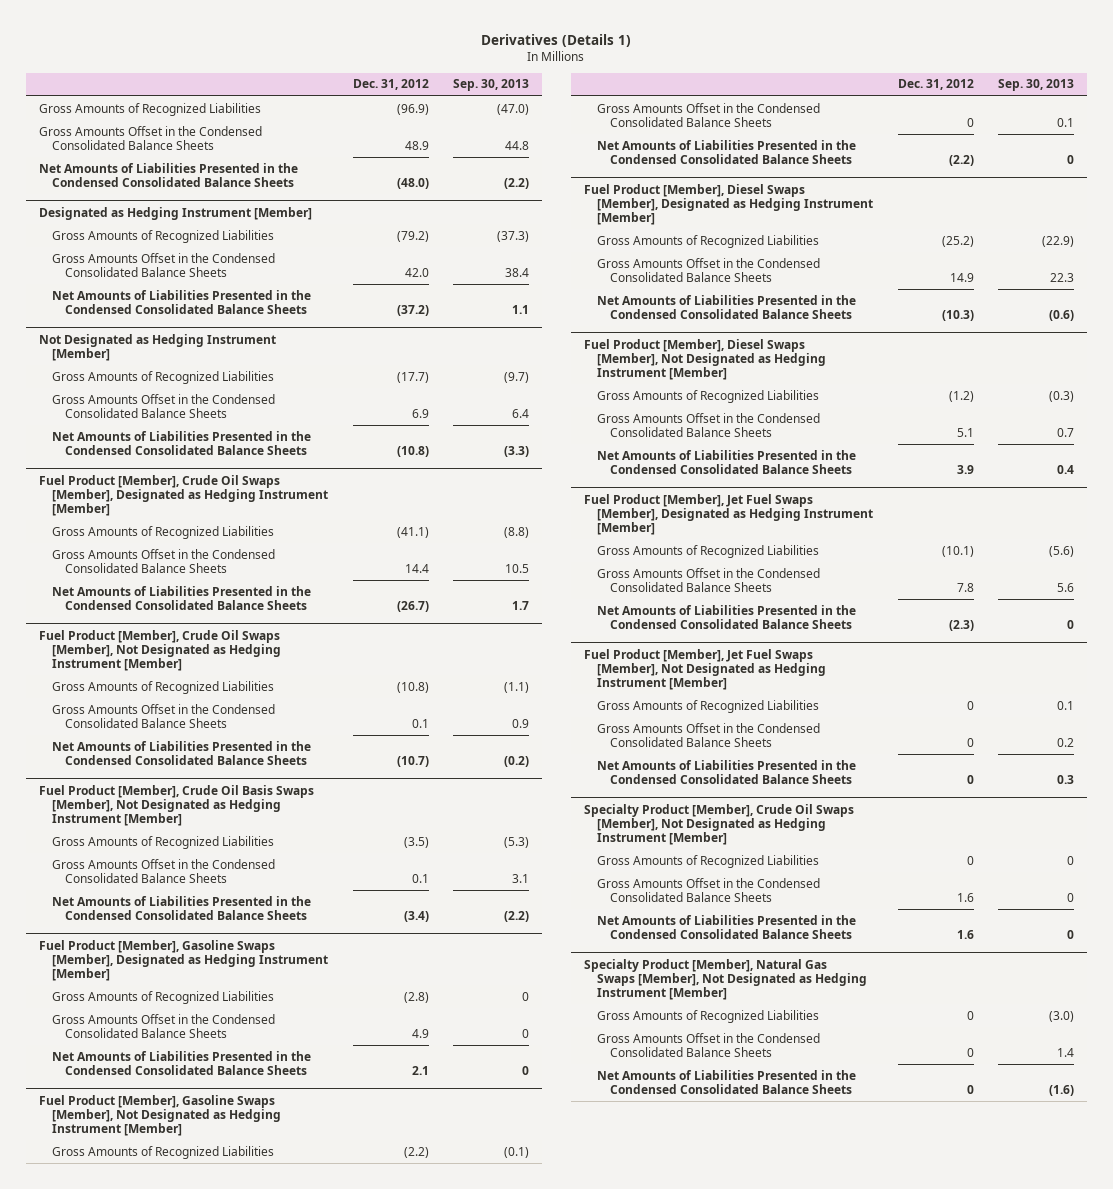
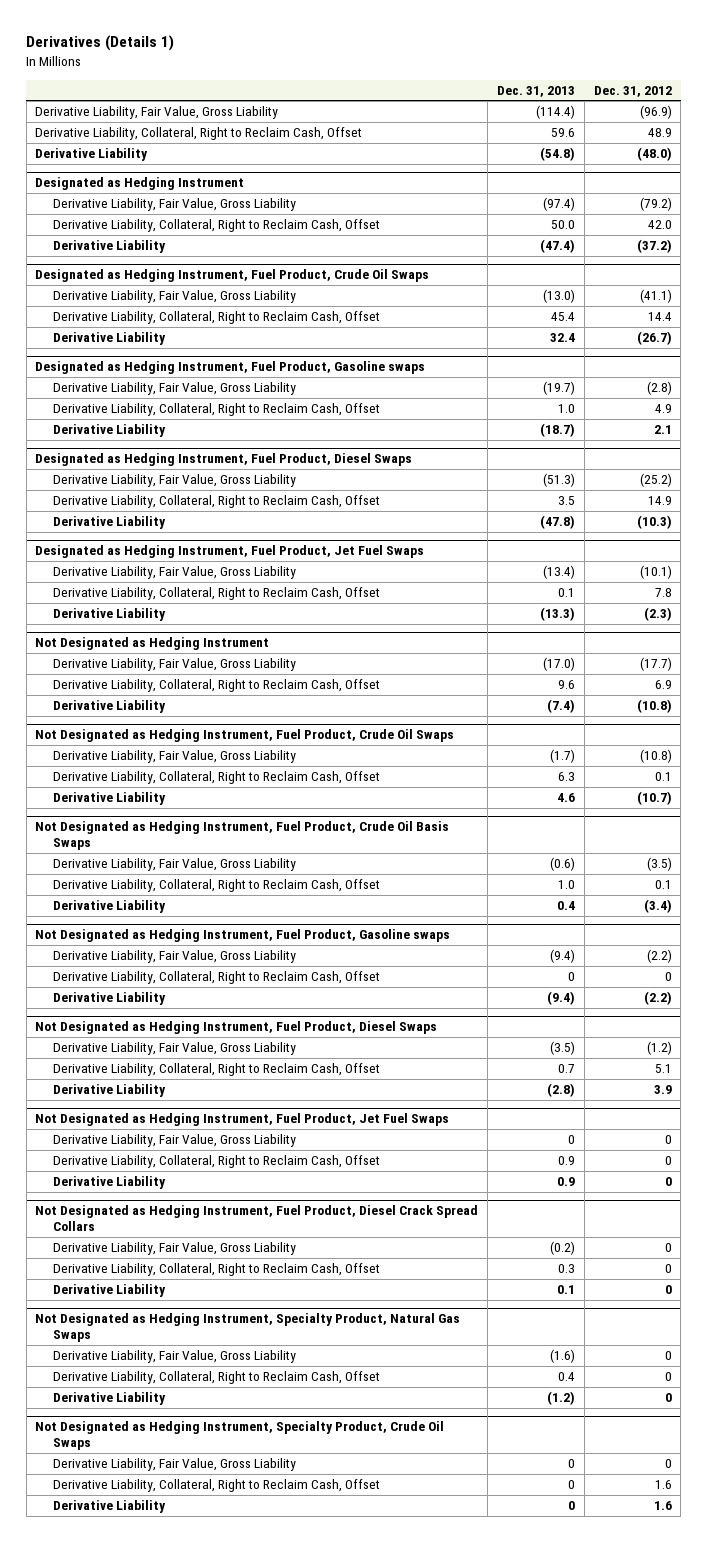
- | Dec. 31, 2012 | Sep. 30, 2013
+ | Dec. 31, 2013 | Dec. 31, 2012
- Gross Amounts of Recognized Liabilities | (96.9) | (47.0)
- Gross Amounts Offset in the Condensed Consolidated Balance Sheets | 48.9 | 44.8
- Net Amounts of Liabilities Presented in the Condensed Consolidated Balance Sheets | (48.0) | (2.2)
- Designated as Hedging Instrument [Member]
- Gross Amounts of Recognized Liabilities | (79.2) | (37.3)
- Gross Amounts Offset in the Condensed Consolidated Balance Sheets | 42.0 | 38.4
- Net Amounts of Liabilities Presented in the Condensed Consolidated Balance Sheets | (37.2) | 1.1
- Not Designated as Hedging Instrument [Member]
- Gross Amounts of Recognized Liabilities | (17.7) | (9.7)
- Gross Amounts Offset in the Condensed Consolidated Balance Sheets | 6.9 | 6.4
- Net Amounts of Liabilities Presented in the Condensed Consolidated Balance Sheets | (10.8) | (3.3)
- Fuel Product [Member], Crude Oil Swaps [Member], Designated as Hedging Instrument [Member]
- Gross Amounts of Recognized Liabilities | (41.1) | (8.8)
- Gross Amounts Offset in the Condensed Consolidated Balance Sheets | 14.4 | 10.5
- Net Amounts of Liabilities Presented in the Condensed Consolidated Balance Sheets | (26.7) | 1.7
- Fuel Product [Member], Crude Oil Swaps [Member], Not Designated as Hedging Instrument [Member]
- Gross Amounts of Recognized Liabilities | (10.8) | (1.1)
- Gross Amounts Offset in the Condensed Consolidated Balance Sheets | 0.1 | 0.9
- Net Amounts of Liabilities Presented in the Condensed Consolidated Balance Sheets | (10.7) | (0.2)
- Fuel Product [Member], Crude Oil Basis Swaps [Member], Not Designated as Hedging Instrument [Member]
- Gross Amounts of Recognized Liabilities | (3.5) | (5.3)
- Gross Amounts Offset in the Condensed Consolidated Balance Sheets | 0.1 | 3.1
- Net Amounts of Liabilities Presented in the Condensed Consolidated Balance Sheets | (3.4) | (2.2)
- Fuel Product [Member], Gasoline Swaps [Member], Designated as Hedging Instrument [Member]
- Gross Amounts of Recognized Liabilities | (2.8) | 0
- Gross Amounts Offset in the Condensed Consolidated Balance Sheets | 4.9 | 0
- Net Amounts of Liabilities Presented in the Condensed Consolidated Balance Sheets | 2.1 | 0
- Fuel Product [Member], Gasoline Swaps [Member], Not Designated as Hedging Instrument [Member]
- Gross Amounts of Recognized Liabilities | (2.2) | (0.1)
- Gross Amounts Offset in the Condensed Consolidated Balance Sheets | 0 | 0.1
- Net Amounts of Liabilities Presented in the Condensed Consolidated Balance Sheets | (2.2) | 0
- Fuel Product [Member], Diesel Swaps [Member], Designated as Hedging Instrument [Member]
- Gross Amounts of Recognized Liabilities | (25.2) | (22.9)
- Gross Amounts Offset in the Condensed Consolidated Balance Sheets | 14.9 | 22.3
- Net Amounts of Liabilities Presented in the Condensed Consolidated Balance Sheets | (10.3) | (0.6)
- Fuel Product [Member], Diesel Swaps [Member], Not Designated as Hedging Instrument [Member]
- Gross Amounts of Recognized Liabilities | (1.2) | (0.3)
- Gross Amounts Offset in the Condensed Consolidated Balance Sheets | 5.1 | 0.7
- Net Amounts of Liabilities Presented in the Condensed Consolidated Balance Sheets | 3.9 | 0.4
- Fuel Product [Member], Jet Fuel Swaps [Member], Designated as Hedging Instrument [Member]
- Gross Amounts of Recognized Liabilities | (10.1) | (5.6)
- Gross Amounts Offset in the Condensed Consolidated Balance Sheets | 7.8 | 5.6
- Net Amounts of Liabilities Presented in the Condensed Consolidated Balance Sheets | (2.3) | 0
- Fuel Product [Member], Jet Fuel Swaps [Member], Not Designated as Hedging Instrument [Member]
- Gross Amounts of Recognized Liabilities | 0 | 0.1
- Gross Amounts Offset in the Condensed Consolidated Balance Sheets | 0 | 0.2
- Net Amounts of Liabilities Presented in the Condensed Consolidated Balance Sheets | 0 | 0.3
- Specialty Product [Member], Crude Oil Swaps [Member], Not Designated as Hedging Instrument [Member]
- Gross Amounts of Recognized Liabilities | 0 | 0
- Gross Amounts Offset in the Condensed Consolidated Balance Sheets | 1.6 | 0
- Net Amounts of Liabilities Presented in the Condensed Consolidated Balance Sheets | 1.6 | 0
- Specialty Product [Member], Natural Gas Swaps [Member], Not Designated as Hedging Instrument [Member]
- Gross Amounts of Recognized Liabilities | 0 | (3.0)
- Gross Amounts Offset in the Condensed Consolidated Balance Sheets | 0 | 1.4
- Net Amounts of Liabilities Presented in the Condensed Consolidated Balance Sheets | 0 | (1.6)
+ Derivative Liability, Fair Value, Gross Liability | (114.4) | (96.9)
+ Derivative Liability, Collateral, Right to Reclaim Cash, Offset | 59.6 | 48.9
+ Derivative Liability | (54.8) | (48.0)
+ Designated as Hedging Instrument
+ Derivative Liability, Fair Value, Gross Liability | (97.4) | (79.2)
+ Derivative Liability, Collateral, Right to Reclaim Cash, Offset | 50.0 | 42.0
+ Derivative Liability | (47.4) | (37.2)
+ Designated as Hedging Instrument, Fuel Product, Crude Oil Swaps
+ Derivative Liability, Fair Value, Gross Liability | (13.0) | (41.1)
+ Derivative Liability, Collateral, Right to Reclaim Cash, Offset | 45.4 | 14.4
+ Derivative Liability | 32.4 | (26.7)
+ Designated as Hedging Instrument, Fuel Product, Gasoline swaps
+ Derivative Liability, Fair Value, Gross Liability | (19.7) | (2.8)
+ Derivative Liability, Collateral, Right to Reclaim Cash, Offset | 1.0 | 4.9
+ Derivative Liability | (18.7) | 2.1
+ Designated as Hedging Instrument, Fuel Product, Diesel Swaps
+ Derivative Liability, Fair Value, Gross Liability | (51.3) | (25.2)
+ Derivative Liability, Collateral, Right to Reclaim Cash, Offset | 3.5 | 14.9
+ Derivative Liability | (47.8) | (10.3)
+ Designated as Hedging Instrument, Fuel Product, Jet Fuel Swaps
+ Derivative Liability, Fair Value, Gross Liability | (13.4) | (10.1)
+ Derivative Liability, Collateral, Right to Reclaim Cash, Offset | 0.1 | 7.8
+ Derivative Liability | (13.3) | (2.3)
+ Not Designated as Hedging Instrument
+ Derivative Liability, Fair Value, Gross Liability | (17.0) | (17.7)
+ Derivative Liability, Collateral, Right to Reclaim Cash, Offset | 9.6 | 6.9
+ Derivative Liability | (7.4) | (10.8)
+ Not Designated as Hedging Instrument, Fuel Product, Crude Oil Swaps
+ Derivative Liability, Fair Value, Gross Liability | (1.7) | (10.8)
+ Derivative Liability, Collateral, Right to Reclaim Cash, Offset | 6.3 | 0.1
+ Derivative Liability | 4.6 | (10.7)
+ Not Designated as Hedging Instrument, Fuel Product, Crude Oil Basis Swaps
+ Derivative Liability, Fair Value, Gross Liability | (0.6) | (3.5)
+ Derivative Liability, Collateral, Right to Reclaim Cash, Offset | 1.0 | 0.1
+ Derivative Liability | 0.4 | (3.4)
+ Not Designated as Hedging Instrument, Fuel Product, Gasoline swaps
+ Derivative Liability, Fair Value, Gross Liability | (9.4) | (2.2)
+ Derivative Liability, Collateral, Right to Reclaim Cash, Offset | 0 | 0
+ Derivative Liability | (9.4) | (2.2)
+ Not Designated as Hedging Instrument, Fuel Product, Diesel Swaps
+ Derivative Liability, Fair Value, Gross Liability | (3.5) | (1.2)
+ Derivative Liability, Collateral, Right to Reclaim Cash, Offset | 0.7 | 5.1
+ Derivative Liability | (2.8) | 3.9
+ Not Designated as Hedging Instrument, Fuel Product, Jet Fuel Swaps
+ Derivative Liability, Fair Value, Gross Liability | 0 | 0
+ Derivative Liability, Collateral, Right to Reclaim Cash, Offset | 0.9 | 0
+ Derivative Liability | 0.9 | 0
+ Not Designated as Hedging Instrument, Fuel Product, Diesel Crack Spread Collars
+ Derivative Liability, Fair Value, Gross Liability | (0.2) | 0
+ Derivative Liability, Collateral, Right to Reclaim Cash, Offset | 0.3 | 0
+ Derivative Liability | 0.1 | 0
+ Not Designated as Hedging Instrument, Specialty Product, Natural Gas Swaps
+ Derivative Liability, Fair Value, Gross Liability | (1.6) | 0
+ Derivative Liability, Collateral, Right to Reclaim Cash, Offset | 0.4 | 0
+ Derivative Liability | (1.2) | 0
+ Not Designated as Hedging Instrument, Specialty Product, Crude Oil Swaps
+ Derivative Liability, Fair Value, Gross Liability | 0 | 0
+ Derivative Liability, Collateral, Right to Reclaim Cash, Offset | 0 | 1.6
+ Derivative Liability | 0 | 1.6

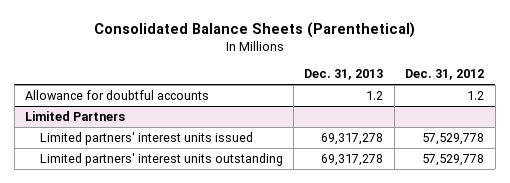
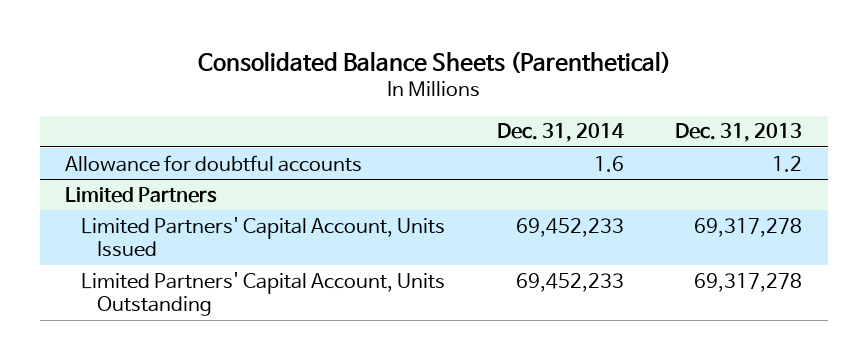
- | Dec. 31, 2013 | Dec. 31, 2012
+ | Dec. 31, 2014 | Dec. 31, 2013
@ Limited Partners
- Limited partners' interest units issued | 69,317,278 | 57,529,778
- Limited partners' interest units outstanding | 69,317,278 | 57,529,778
+ Limited Partners' Capital Account, Units Issued | 69,452,233 | 69,317,278
+ Limited Partners' Capital Account, Units Outstanding | 69,452,233 | 69,317,278

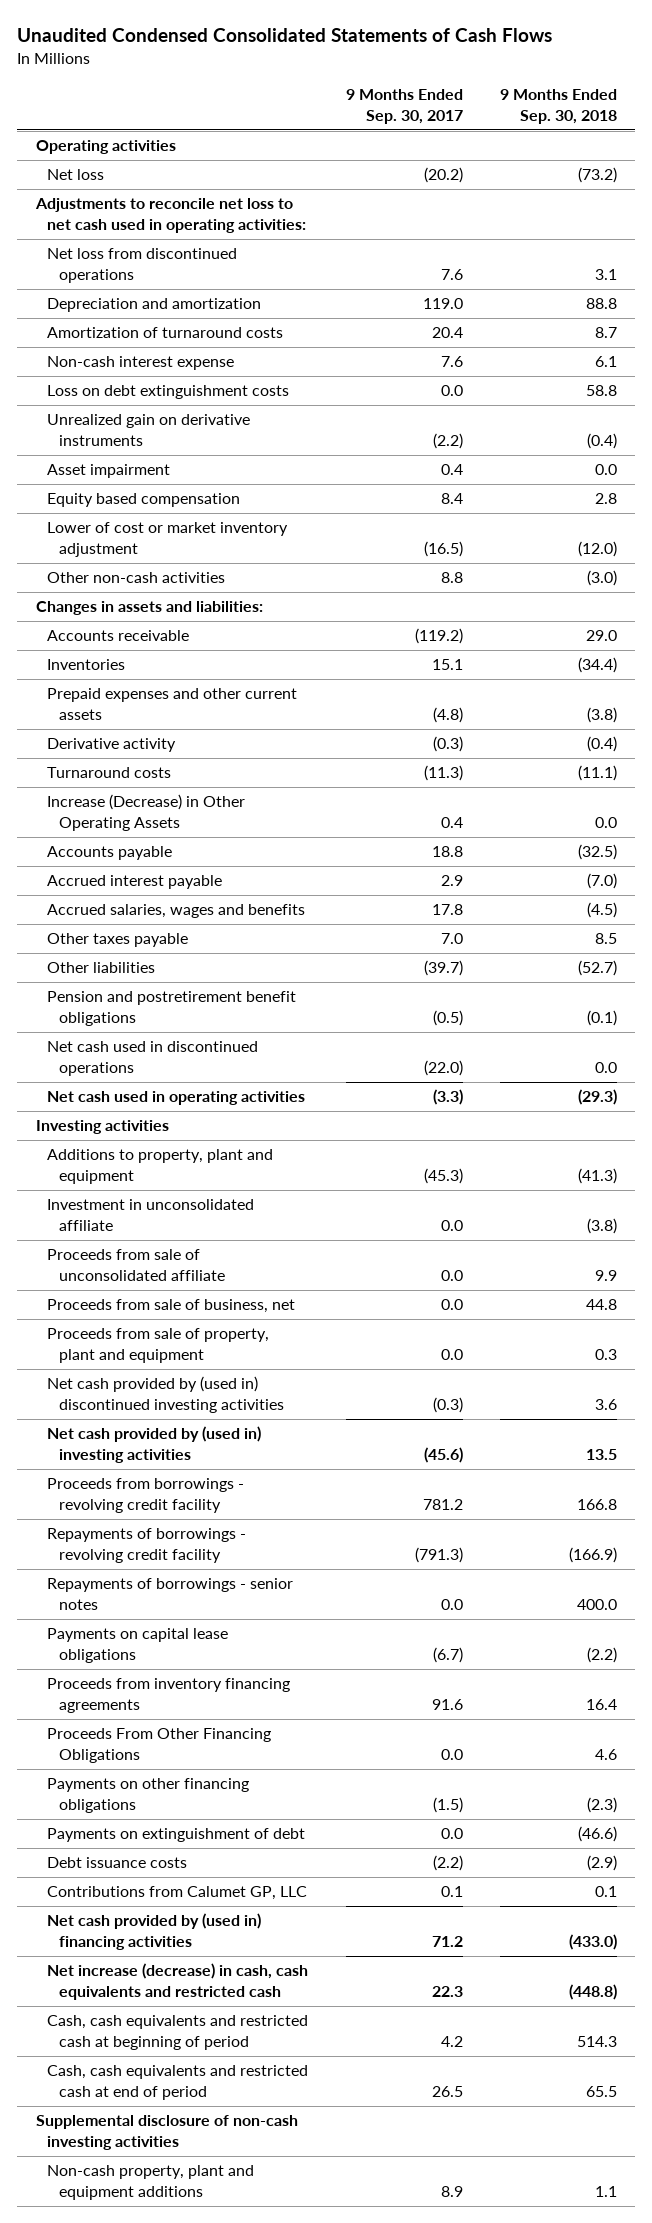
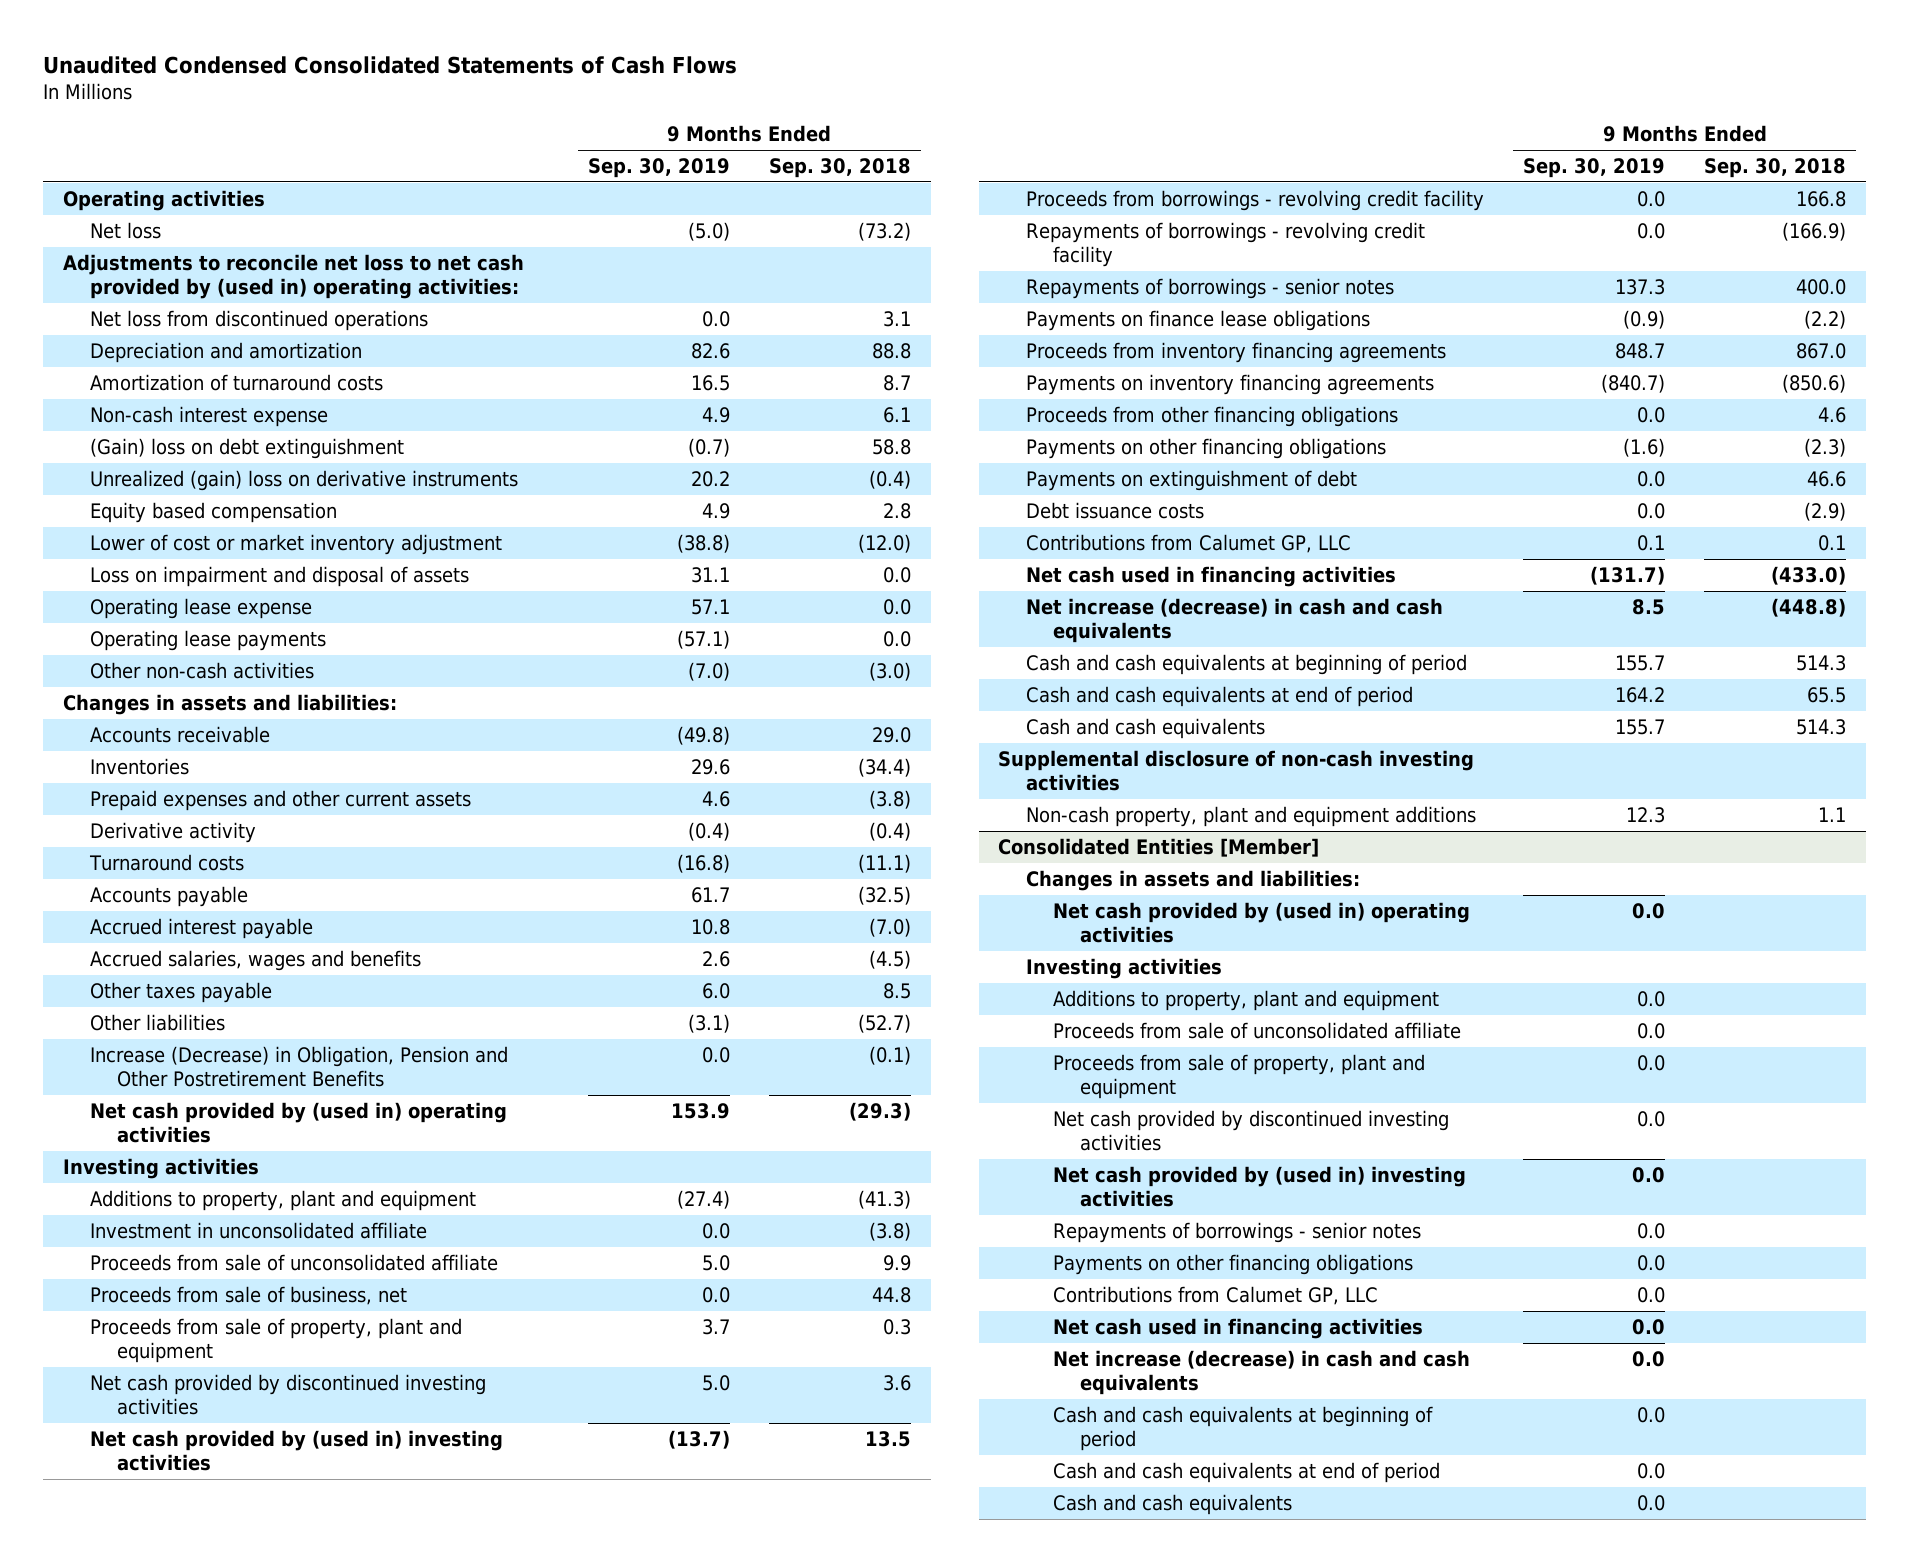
- | 9 Months Ended Sep. 30, 2017 | 9 Months Ended Sep. 30, 2018
+ | 9 Months Ended Sep. 30, 2019 | 9 Months Ended Sep. 30, 2018
- Adjustments to reconcile net loss to net cash used in operating activities:
+ Adjustments to reconcile net loss to net cash provided by (used in) operating activities:
- Loss on debt extinguishment costs | 0.0 | 58.8
- Unrealized gain on derivative instruments | (2.2) | (0.4)
- Asset impairment | 0.4 | 0.0
+ (Gain) loss on debt extinguishment | (0.7) | 58.8
+ Unrealized (gain) loss on derivative instruments | 20.2 | (0.4)
+ Loss on impairment and disposal of assets | 31.1 | 0.0
+ Operating lease expense | 57.1 | 0.0
+ Operating lease payments | (57.1) | 0.0
- Increase (Decrease) in Other Operating Assets | 0.4 | 0.0
- Pension and postretirement benefit obligations | (0.5) | (0.1)
- Net cash used in discontinued operations | (22.0) | 0.0
- Net cash used in operating activities | (3.3) | (29.3)
+ Increase (Decrease) in Obligation, Pension and Other Postretirement Benefits | 0.0 | (0.1)
+ Net cash provided by (used in) operating activities | 153.9 | (29.3)
- Net cash provided by (used in) discontinued investing activities | (0.3) | 3.6
+ Net cash provided by discontinued investing activities | 5.0 | 3.6
- Payments on capital lease obligations | (6.7) | (2.2)
- Proceeds from inventory financing agreements | 91.6 | 16.4
- Proceeds From Other Financing Obligations | 0.0 | 4.6
+ Payments on finance lease obligations | (0.9) | (2.2)
+ Proceeds from inventory financing agreements | 848.7 | 867.0
+ Payments on inventory financing agreements | (840.7) | (850.6)
+ Proceeds from other financing obligations | 0.0 | 4.6
- Payments on extinguishment of debt | 0.0 | (46.6)
+ Payments on extinguishment of debt | 0.0 | 46.6
- Net cash provided by (used in) financing activities | 71.2 | (433.0)
- Net increase (decrease) in cash, cash equivalents and restricted cash | 22.3 | (448.8)
- Cash, cash equivalents and restricted cash at beginning of period | 4.2 | 514.3
- Cash, cash equivalents and restricted cash at end of period | 26.5 | 65.5
+ Net cash used in financing activities | (131.7) | (433.0)
+ Net increase (decrease) in cash and cash equivalents | 8.5 | (448.8)
+ Cash and cash equivalents at beginning of period | 155.7 | 514.3
+ Cash and cash equivalents at end of period | 164.2 | 65.5
+ Cash and cash equivalents | 155.7 | 514.3
+ Consolidated Entities [Member]
+ Changes in assets and liabilities:
+ Net cash provided by (used in) operating activities | 0.0 |
+ Investing activities
+ Additions to property, plant and equipment | 0.0 |
+ Proceeds from sale of unconsolidated affiliate | 0.0 |
+ Proceeds from sale of property, plant and equipment | 0.0 |
+ Net cash provided by discontinued investing activities | 0.0 |
+ Net cash provided by (used in) investing activities | 0.0 |
+ Repayments of borrowings - senior notes | 0.0 |
+ Payments on other financing obligations | 0.0 |
+ Contributions from Calumet GP, LLC | 0.0 |
+ Net cash used in financing activities | 0.0 |
+ Net increase (decrease) in cash and cash equivalents | 0.0 |
+ Cash and cash equivalents at beginning of period | 0.0 |
+ Cash and cash equivalents at end of period | 0.0 |
+ Cash and cash equivalents | 0.0 |

